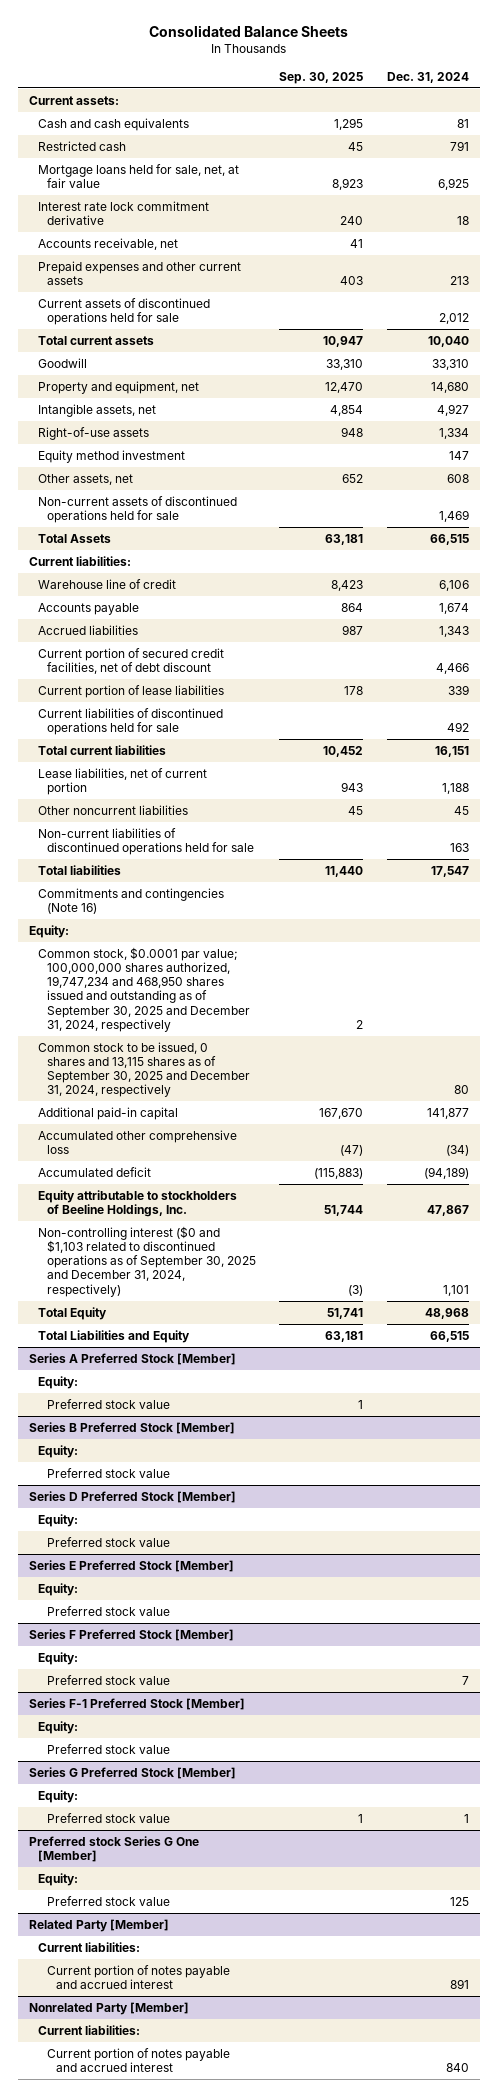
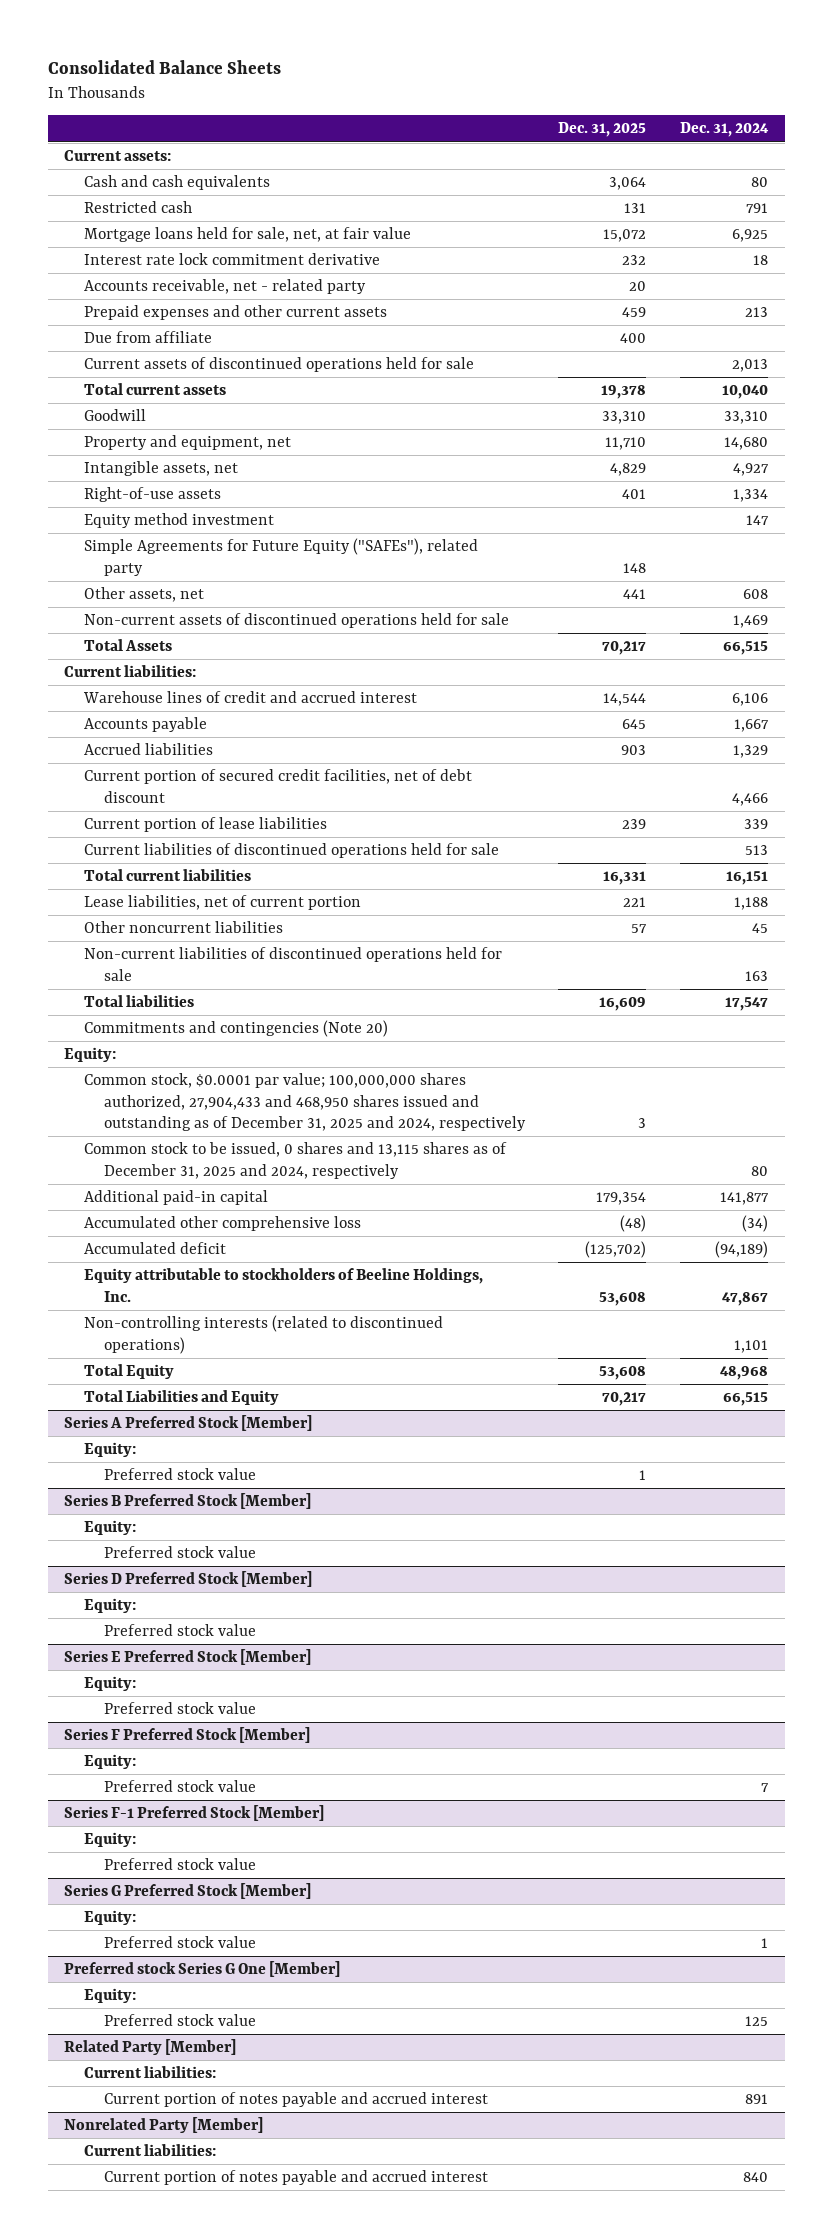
- | Sep. 30, 2025 | Dec. 31, 2024
+ | Dec. 31, 2025 | Dec. 31, 2024
- Cash and cash equivalents | 1,295 | 81
+ Cash and cash equivalents | 3,064 | 80
- Accounts receivable, net | 41 |
+ Accounts receivable, net - related party | 20 |
- Current assets of discontinued operations held for sale | | 2,012
+ Due from affiliate | 400 |
+ Current assets of discontinued operations held for sale | | 2,013
+ Simple Agreements for Future Equity ("SAFEs"), related party | 148 |
- Warehouse line of credit | 8,423 | 6,106
- Accounts payable | 864 | 1,674
- Accrued liabilities | 987 | 1,343
+ Warehouse lines of credit and accrued interest | 14,544 | 6,106
+ Accounts payable | 645 | 1,667
+ Accrued liabilities | 903 | 1,329
- Current liabilities of discontinued operations held for sale | | 492
+ Current liabilities of discontinued operations held for sale | | 513
- Commitments and contingencies (Note 16)
+ Commitments and contingencies (Note 20)
- Common stock, $0.0001 par value; 100,000,000 shares authorized, 19,747,234 and 468,950 shares issued and outstanding as of September 30, 2025 and December 31, 2024, respectively | 2 |
- Common stock to be issued, 0 shares and 13,115 shares as of September 30, 2025 and December 31, 2024, respectively | | 80
+ Common stock, $0.0001 par value; 100,000,000 shares authorized, 27,904,433 and 468,950 shares issued and outstanding as of December 31, 2025 and 2024, respectively | 3 |
+ Common stock to be issued, 0 shares and 13,115 shares as of December 31, 2025 and 2024, respectively | | 80
- Non-controlling interest ($0 and $1,103 related to discontinued operations as of September 30, 2025 and December 31, 2024, respectively) | (3) | 1,101
+ Non-controlling interests (related to discontinued operations) | | 1,101

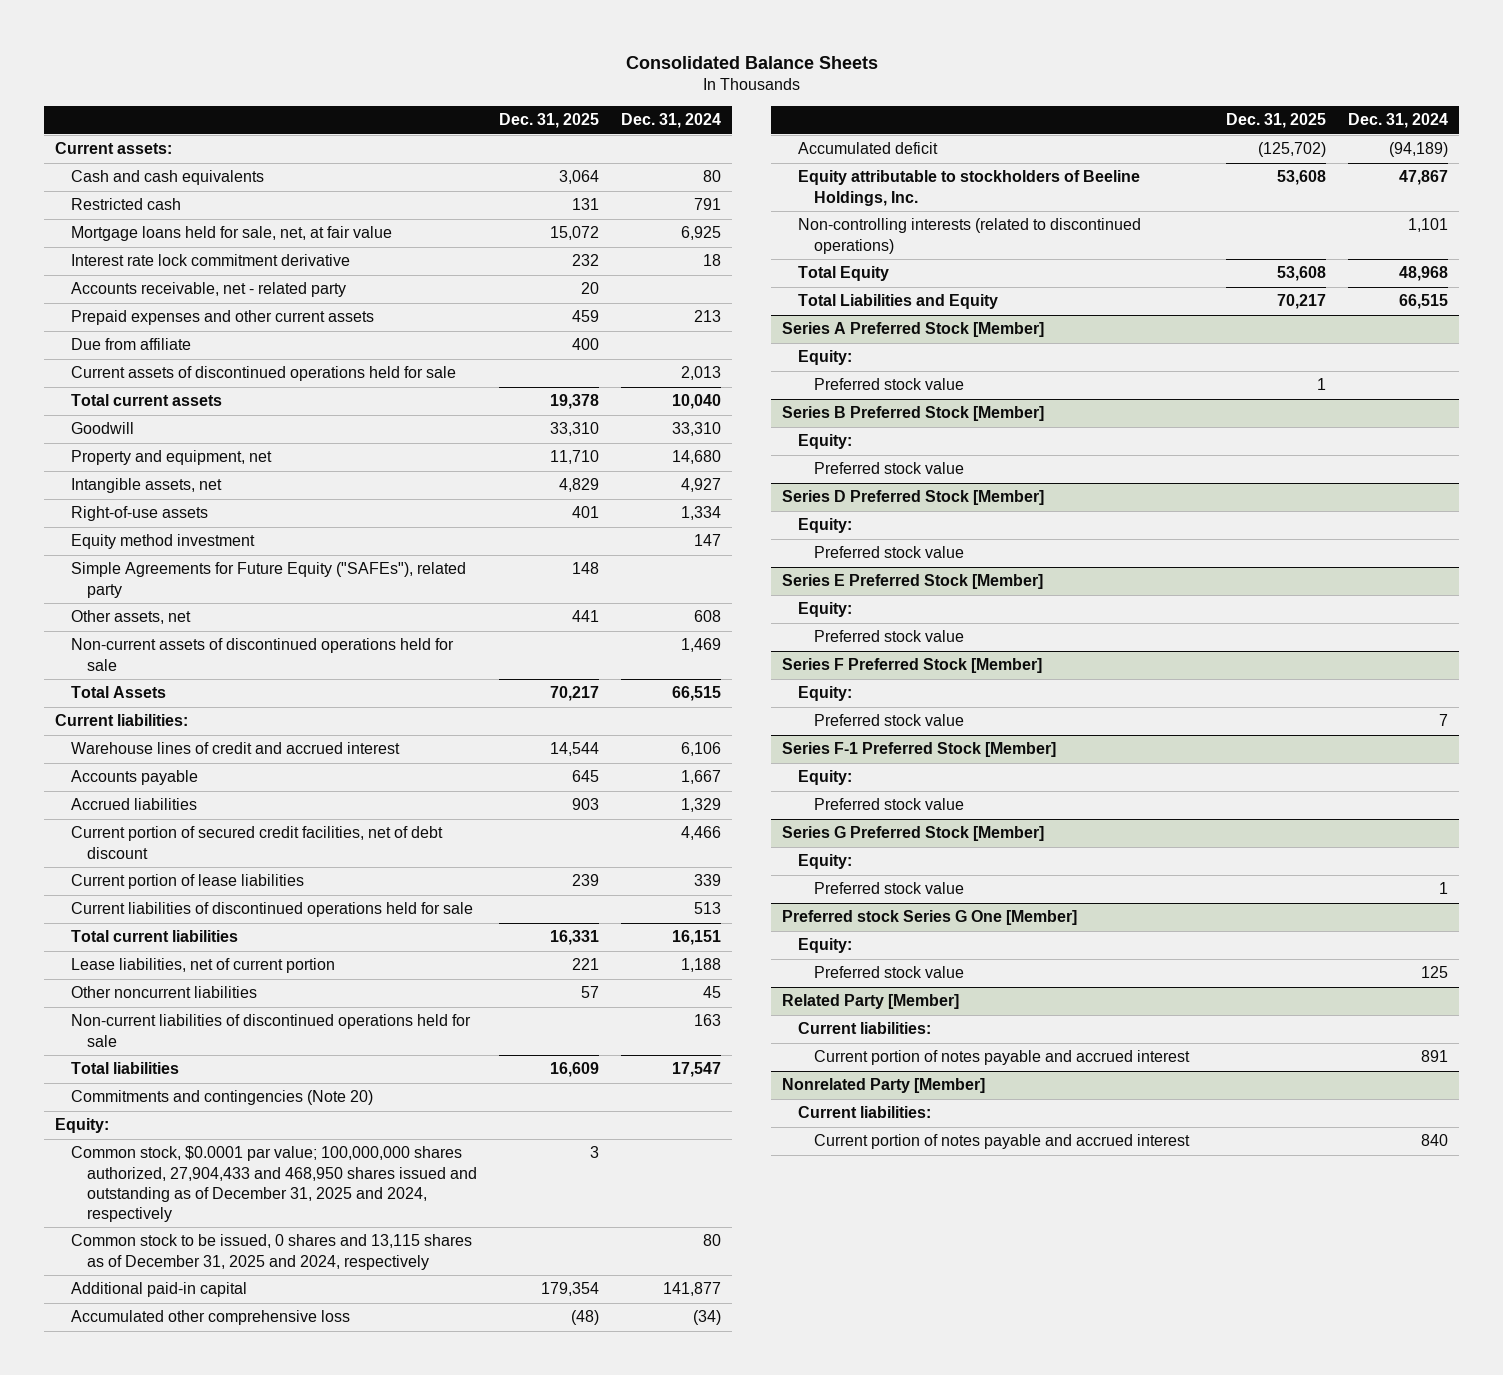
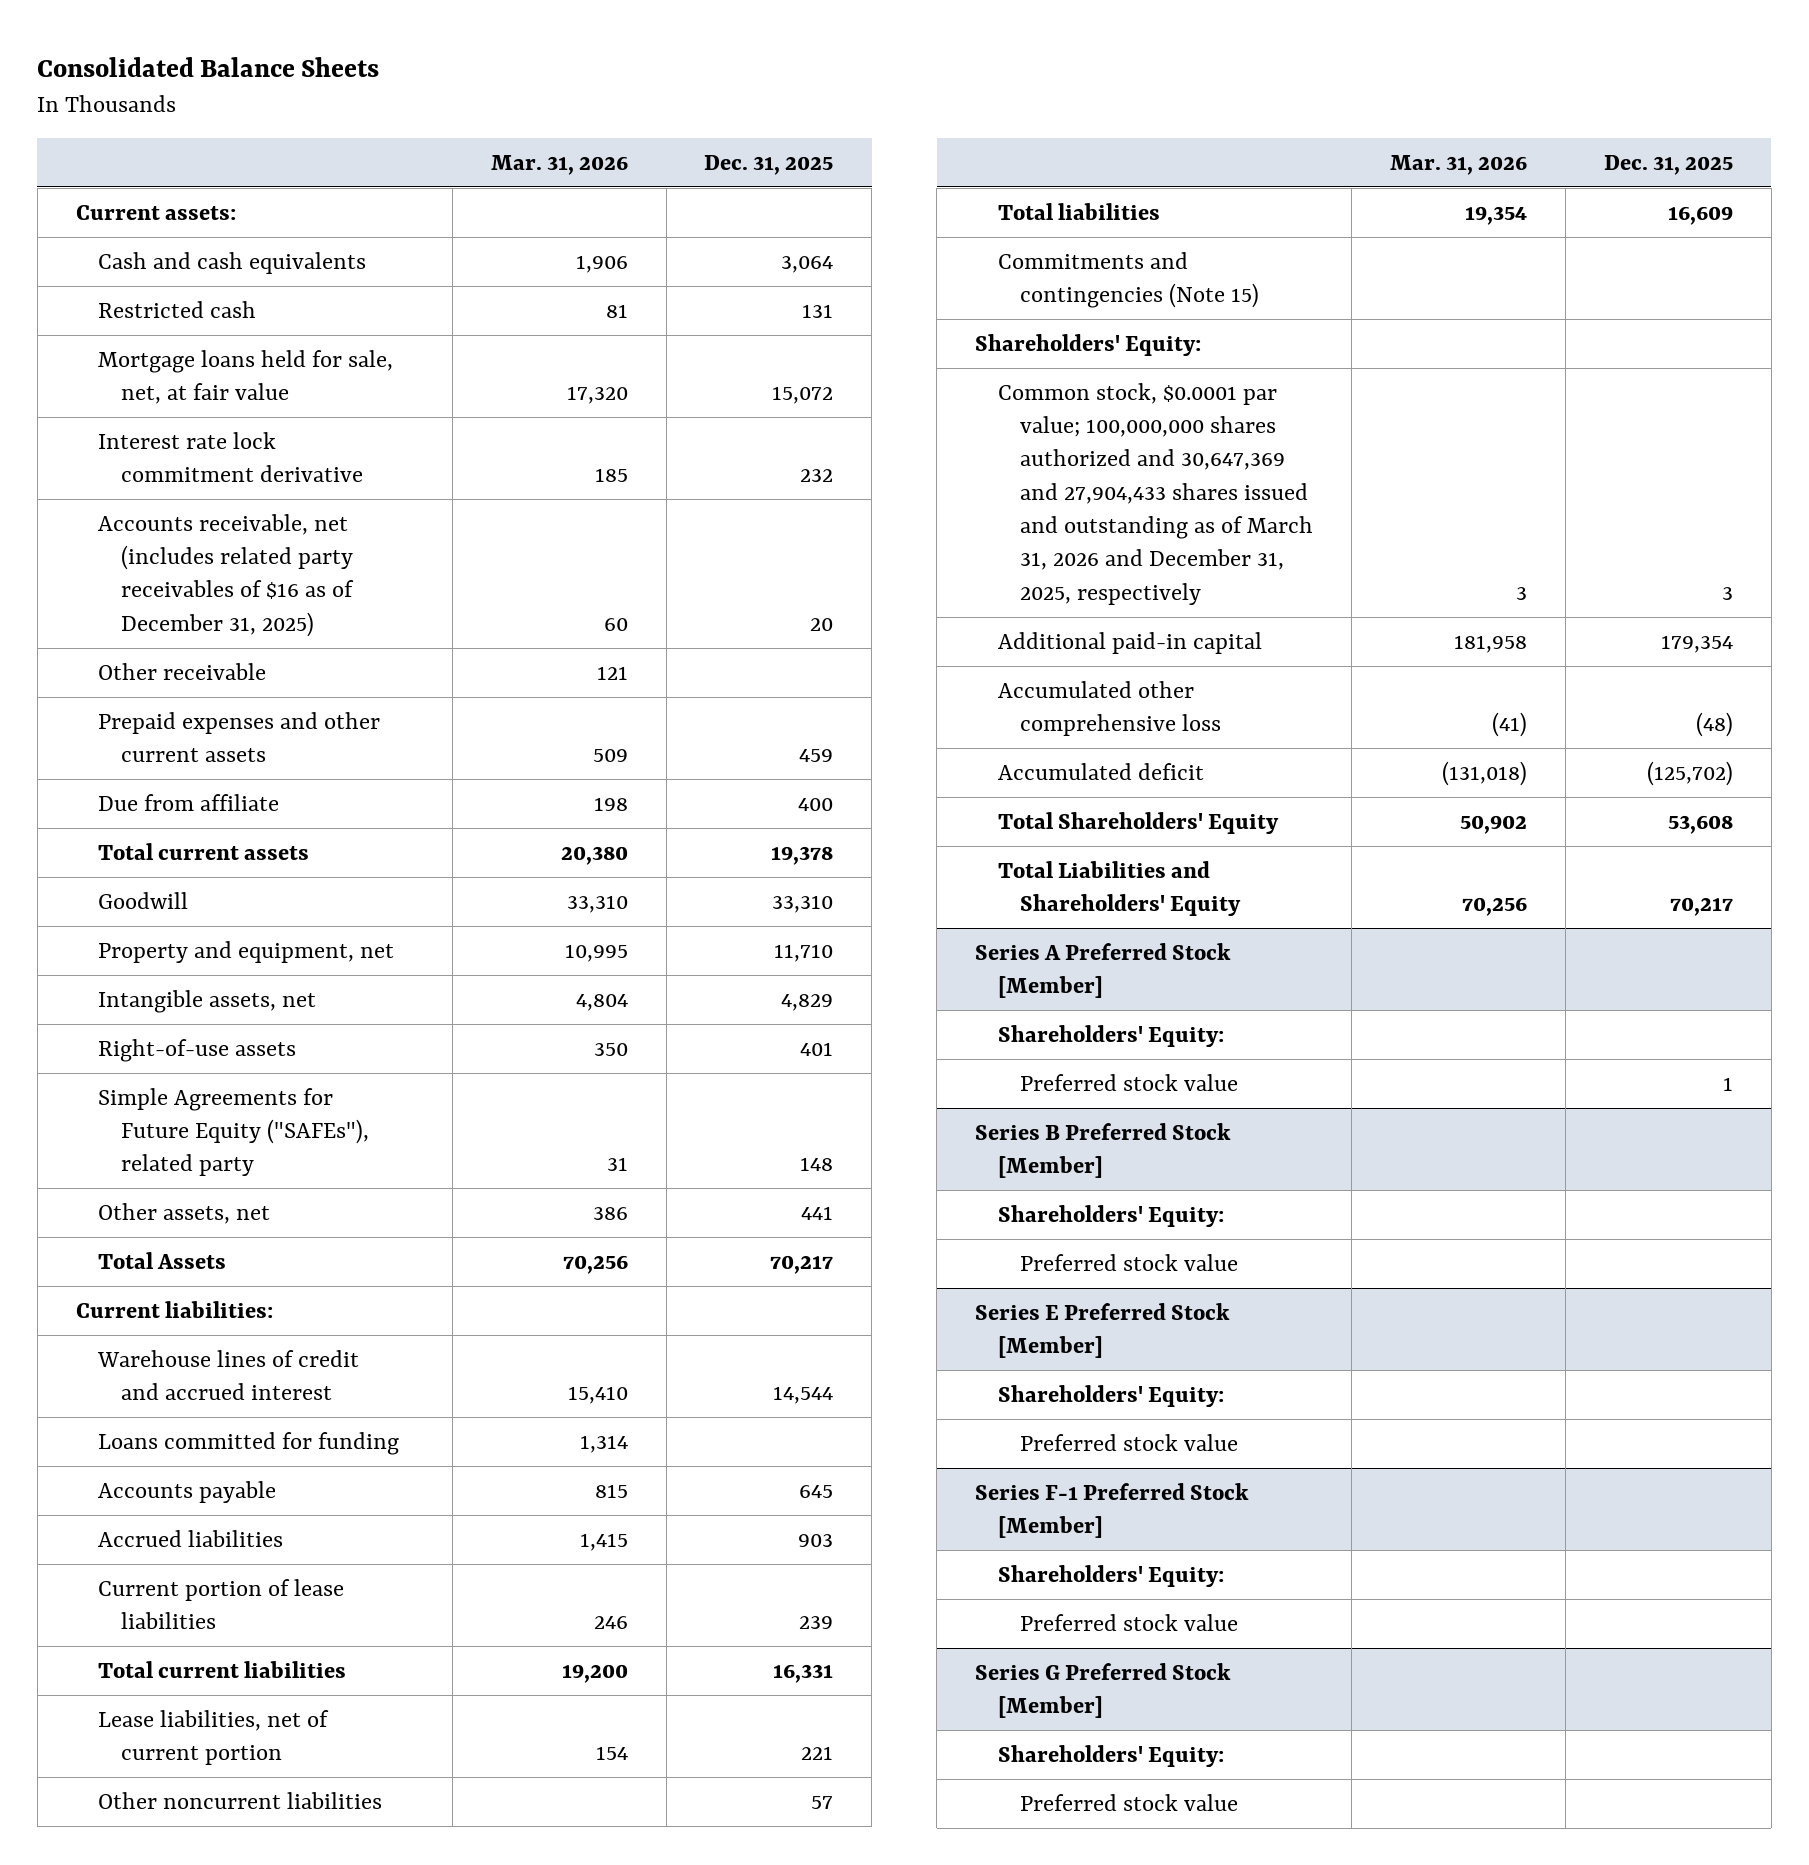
- | Dec. 31, 2025 | Dec. 31, 2024
+ | Mar. 31, 2026 | Dec. 31, 2025
- Accounts receivable, net - related party | 20 |
+ Accounts receivable, net (includes related party receivables of $16 as of December 31, 2025) | 60 | 20
+ Other receivable | 121 |
- Current assets of discontinued operations held for sale | | 2,013
- Equity method investment | | 147
- Non-current assets of discontinued operations held for sale | | 1,469
+ Loans committed for funding | 1,314 |
- Current portion of secured credit facilities, net of debt discount | | 4,466
- Current liabilities of discontinued operations held for sale | | 513
- Non-current liabilities of discontinued operations held for sale | | 163
- Commitments and contingencies (Note 20)
- Equity:
- Common stock, $0.0001 par value; 100,000,000 shares authorized, 27,904,433 and 468,950 shares issued and outstanding as of December 31, 2025 and 2024, respectively | 3 |
- Common stock to be issued, 0 shares and 13,115 shares as of December 31, 2025 and 2024, respectively | | 80
+ Commitments and contingencies (Note 15)
+ Shareholders' Equity:
+ Common stock, $0.0001 par value; 100,000,000 shares authorized and 30,647,369 and 27,904,433 shares issued and outstanding as of March 31, 2026 and December 31, 2025, respectively | 3 | 3
- Equity attributable to stockholders of Beeline Holdings, Inc. | 53,608 | 47,867
- Non-controlling interests (related to discontinued operations) | | 1,101
- Total Equity | 53,608 | 48,968
- Total Liabilities and Equity | 70,217 | 66,515
+ Total Shareholders' Equity | 50,902 | 53,608
+ Total Liabilities and Shareholders' Equity | 70,256 | 70,217
@ Series A Preferred Stock [Member]
- Equity:
+ Shareholders' Equity:
@ Series B Preferred Stock [Member]
- Equity:
- Preferred stock value
- Series D Preferred Stock [Member]
- Equity:
@ Series B Preferred Stock [Member]
+ Shareholders' Equity:
@ Series E Preferred Stock [Member]
- Equity:
- Preferred stock value
- Series F Preferred Stock [Member]
- Equity:
@ Series E Preferred Stock [Member]
+ Shareholders' Equity:
@ Series F-1 Preferred Stock [Member]
- Equity:
+ Shareholders' Equity:
@ Series G Preferred Stock [Member]
- Equity:
- Preferred stock value | | 1
- Preferred stock Series G One [Member]
- Equity:
@ Series G Preferred Stock [Member]
+ Shareholders' Equity:
- Related Party [Member]
- Current liabilities:
- Current portion of notes payable and accrued interest | | 891
- Nonrelated Party [Member]
- Current liabilities:
- Current portion of notes payable and accrued interest | | 840

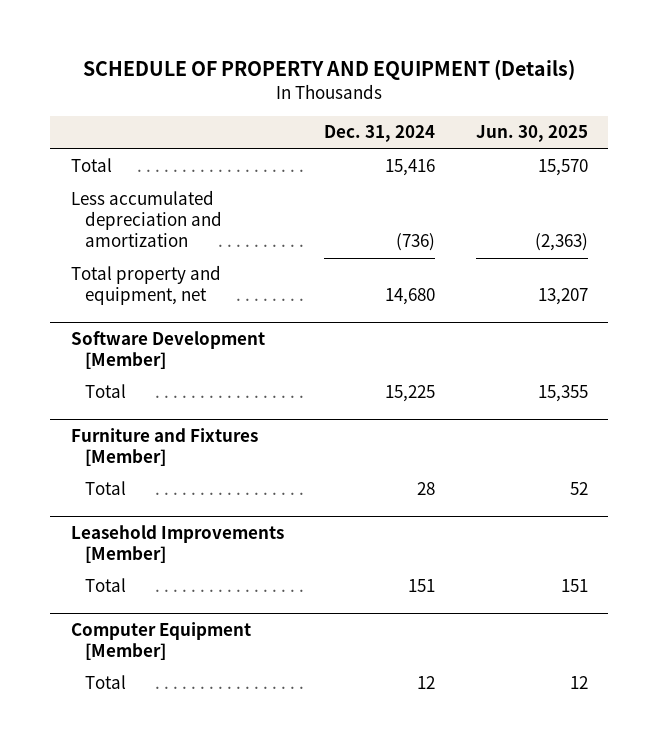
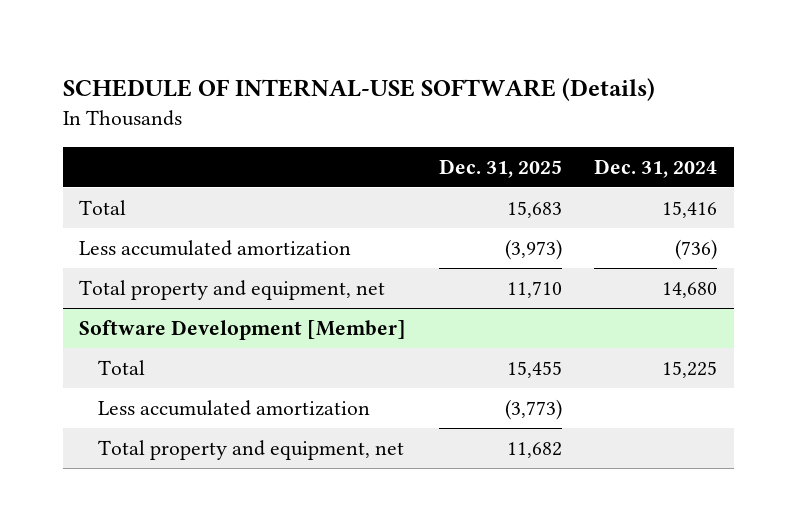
- SCHEDULE OF PROPERTY AND EQUIPMENT (Details)
+ SCHEDULE OF INTERNAL-USE SOFTWARE (Details)
- | Dec. 31, 2024 | Jun. 30, 2025
+ | Dec. 31, 2025 | Dec. 31, 2024
- Less accumulated depreciation and amortization | (736) | (2,363)
+ Less accumulated amortization | (3,973) | (736)
- Furniture and Fixtures [Member]
- Total | 28 | 52
- Leasehold Improvements [Member]
- Total | 151 | 151
- Computer Equipment [Member]
- Total | 12 | 12
@ Software Development [Member]
+ Less accumulated amortization | (3,773) |
+ Total property and equipment, net | 11,682 |

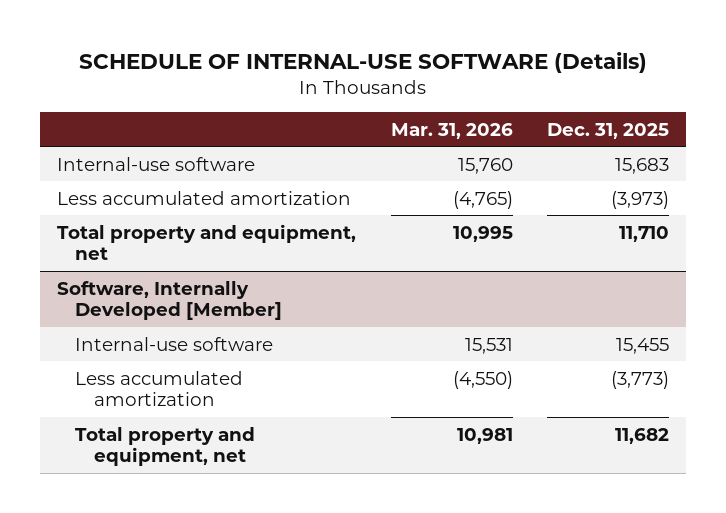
- | Dec. 31, 2025 | Dec. 31, 2024
+ | Mar. 31, 2026 | Dec. 31, 2025
- Total | 15,683 | 15,416
+ Internal-use software | 15,760 | 15,683
- Software Development [Member]
- Total | 15,455 | 15,225
+ Software, Internally Developed [Member]
+ Internal-use software | 15,531 | 15,455

